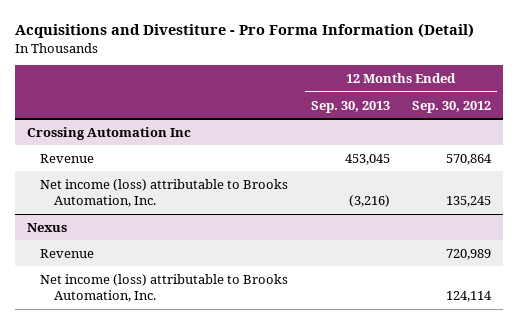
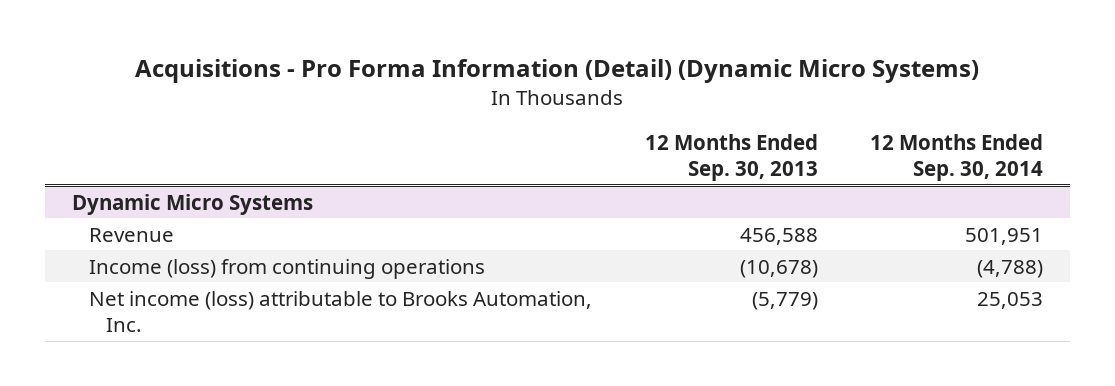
- Acquisitions and Divestiture - Pro Forma Information (Detail)
+ Acquisitions - Pro Forma Information (Detail) (Dynamic Micro Systems)
- | 12 Months Ended Sep. 30, 2013 | 12 Months Ended Sep. 30, 2012
+ | 12 Months Ended Sep. 30, 2013 | 12 Months Ended Sep. 30, 2014
- Crossing Automation Inc
- Revenue | 453,045 | 570,864
- Net income (loss) attributable to Brooks Automation, Inc. | (3,216) | 135,245
- Nexus
- Revenue | | 720,989
- Net income (loss) attributable to Brooks Automation, Inc. | | 124,114
+ Dynamic Micro Systems
+ Revenue | 456,588 | 501,951
+ Income (loss) from continuing operations | (10,678) | (4,788)
+ Net income (loss) attributable to Brooks Automation, Inc. | (5,779) | 25,053

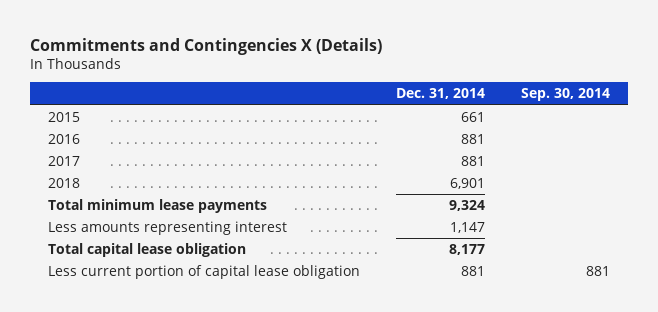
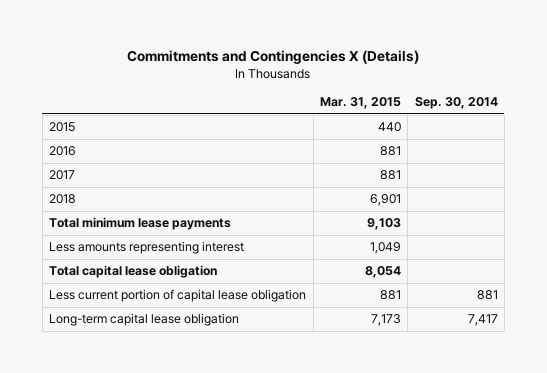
- | Dec. 31, 2014 | Sep. 30, 2014
+ | Mar. 31, 2015 | Sep. 30, 2014
+ Long-term capital lease obligation | 7,173 | 7,417

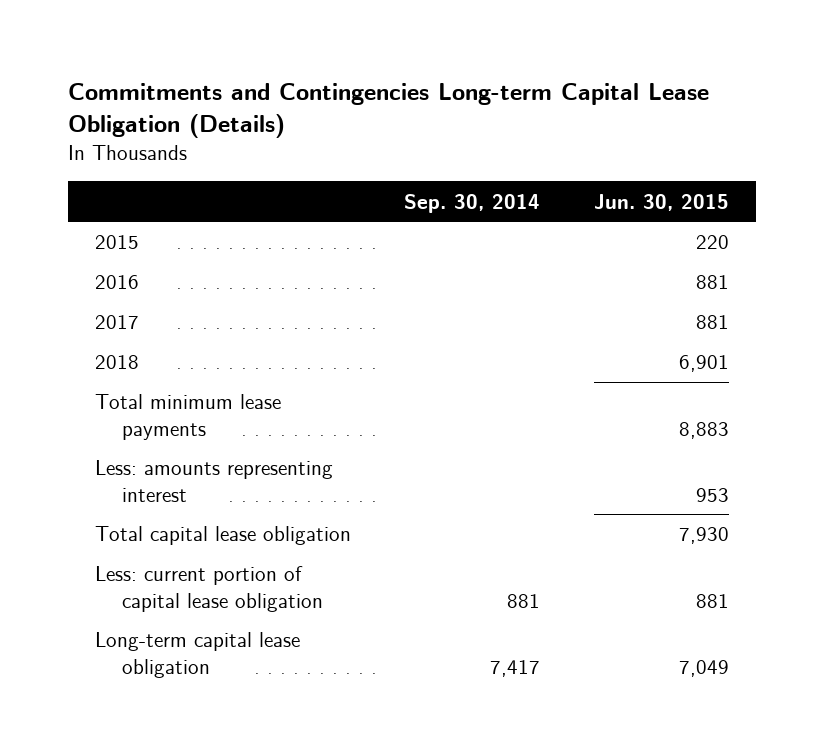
- Commitments and Contingencies X (Details)
+ Commitments and Contingencies Long-term Capital Lease Obligation (Details)
- | Mar. 31, 2015 | Sep. 30, 2014
+ | Sep. 30, 2014 | Jun. 30, 2015
- Less amounts representing interest | 1,049 |
+ Less: amounts representing interest | | 953
- Less current portion of capital lease obligation | 881 | 881
+ Less: current portion of capital lease obligation | 881 | 881

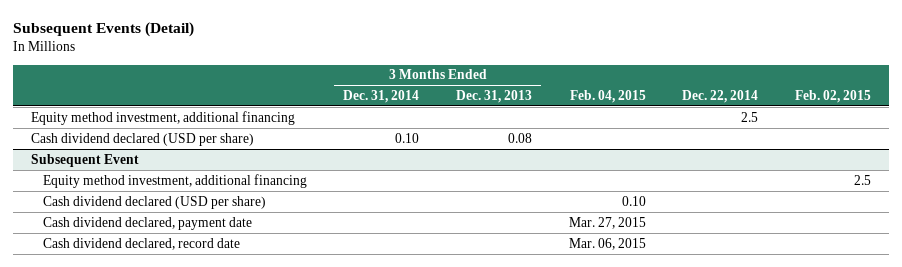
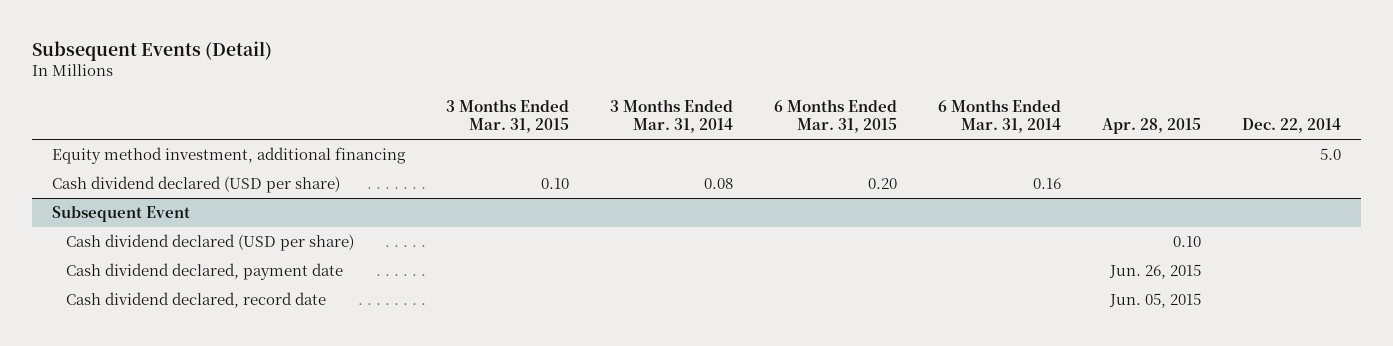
- | 3 Months Ended Dec. 31, 2014 | 3 Months Ended Dec. 31, 2013 | Feb. 04, 2015 | Dec. 22, 2014 | Feb. 02, 2015
+ | 3 Months Ended Mar. 31, 2015 | 3 Months Ended Mar. 31, 2014 | 6 Months Ended Mar. 31, 2015 | 6 Months Ended Mar. 31, 2014 | Apr. 28, 2015 | Dec. 22, 2014
- Equity method investment, additional financing | | | | 2.5 |
+ Equity method investment, additional financing | | | | | | 5.0
@ Subsequent Event
- Equity method investment, additional financing | | | | | 2.5

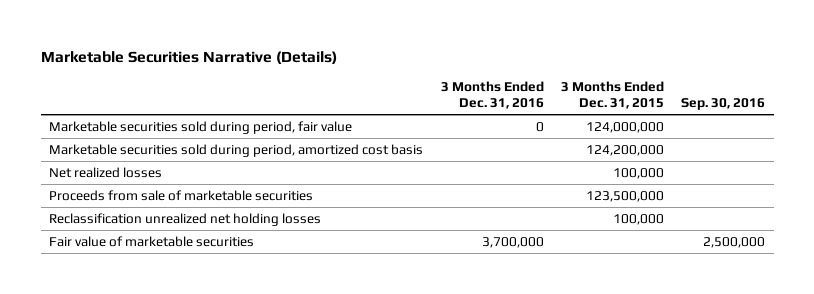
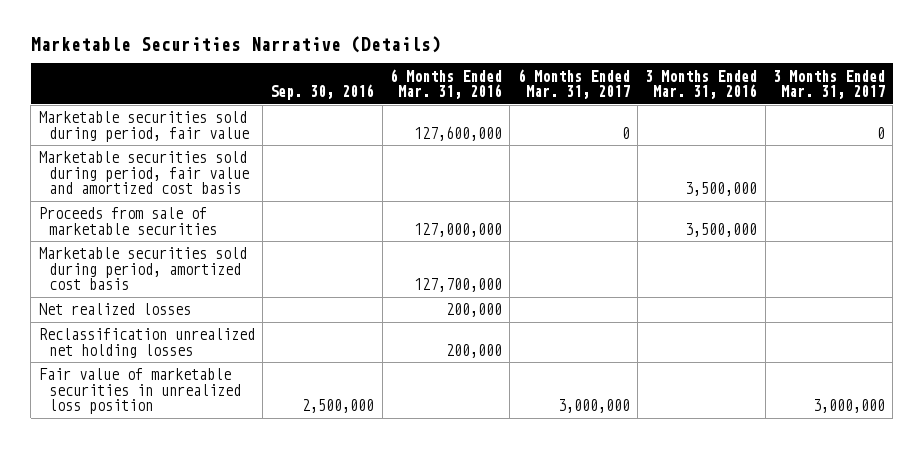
- | 3 Months Ended Dec. 31, 2016 | 3 Months Ended Dec. 31, 2015 | Sep. 30, 2016
+ | Sep. 30, 2016 | 6 Months Ended Mar. 31, 2016 | 6 Months Ended Mar. 31, 2017 | 3 Months Ended Mar. 31, 2016 | 3 Months Ended Mar. 31, 2017
+ Marketable securities sold during period, fair value and amortized cost basis | | | | 3,500,000 |
moved up: Proceeds from sale of marketable securities | | 127,000,000 | | 3,500,000 |
- Fair value of marketable securities | 3,700,000 | | 2,500,000
+ Fair value of marketable securities in unrealized loss position | 2,500,000 | | 3,000,000 | | 3,000,000

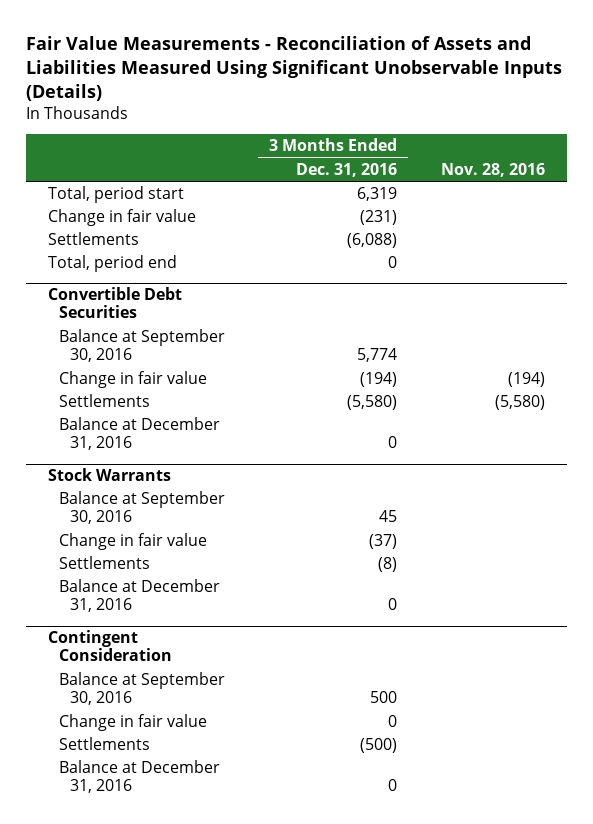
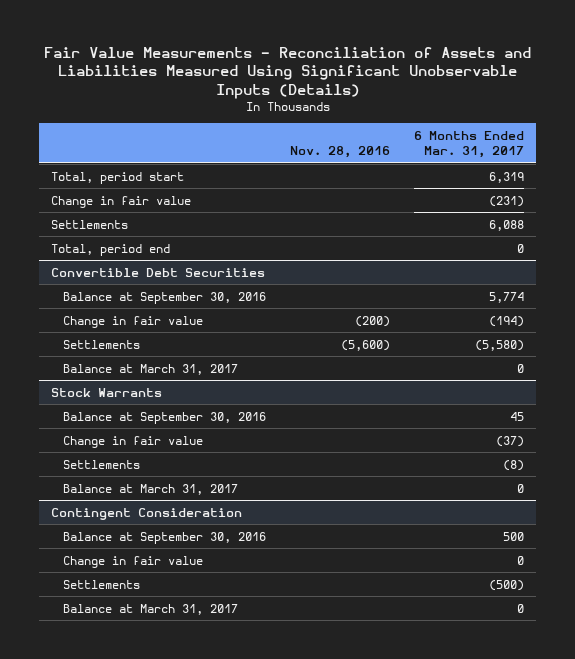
- | 3 Months Ended Dec. 31, 2016 | Nov. 28, 2016
+ | Nov. 28, 2016 | 6 Months Ended Mar. 31, 2017
@ Convertible Debt Securities
- Change in fair value | (194) | (194)
- Settlements | (5,580) | (5,580)
- Balance at December 31, 2016 | 0 |
+ Change in fair value | (200) | (194)
+ Settlements | (5,600) | (5,580)
+ Balance at March 31, 2017 | | 0
@ Stock Warrants
- Balance at December 31, 2016 | 0 |
+ Balance at March 31, 2017 | | 0
@ Contingent Consideration
- Balance at December 31, 2016 | 0 |
+ Balance at March 31, 2017 | | 0

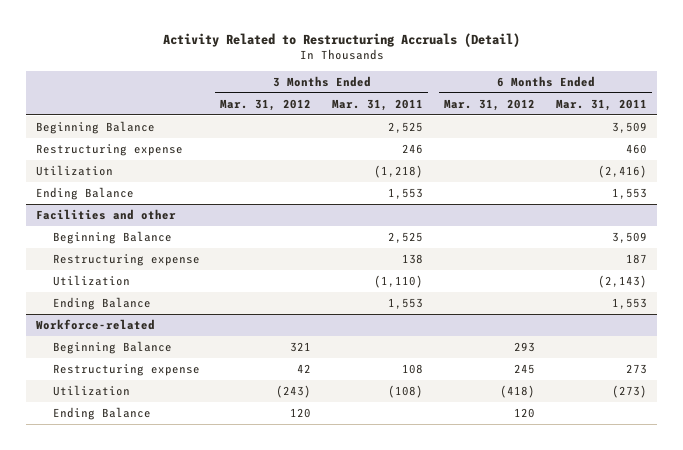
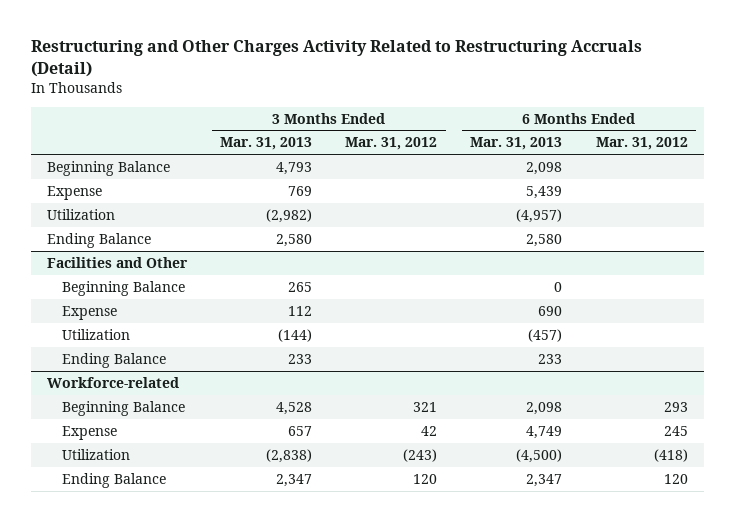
- Activity Related to Restructuring Accruals (Detail)
+ Restructuring and Other Charges Activity Related to Restructuring Accruals (Detail)
- | 3 Months Ended Mar. 31, 2012 | 3 Months Ended Mar. 31, 2011 | 6 Months Ended Mar. 31, 2012 | 6 Months Ended Mar. 31, 2011
+ | 3 Months Ended Mar. 31, 2013 | 3 Months Ended Mar. 31, 2012 | 6 Months Ended Mar. 31, 2013 | 6 Months Ended Mar. 31, 2012
- Restructuring expense | | 246 | | 460
+ Expense | 769 | | 5,439 |
- Facilities and other
+ Facilities and Other
- Restructuring expense | | 138 | | 187
+ Expense | 112 | | 690 |
@ Workforce-related
- Restructuring expense | 42 | 108 | 245 | 273
+ Expense | 657 | 42 | 4,749 | 245

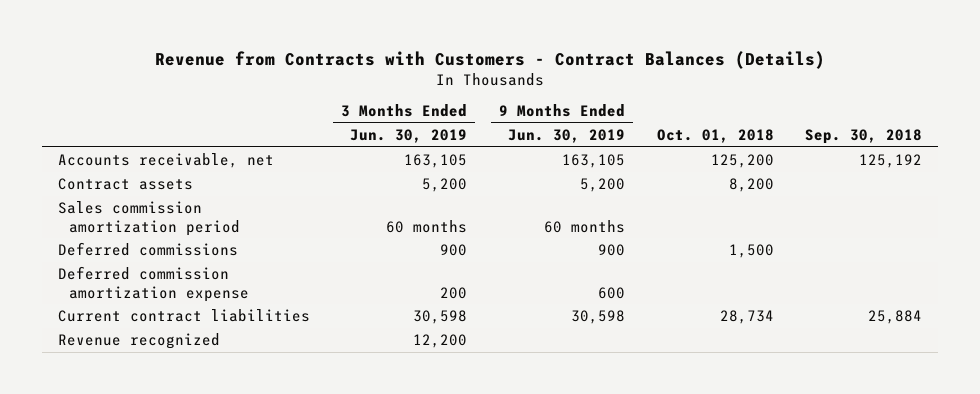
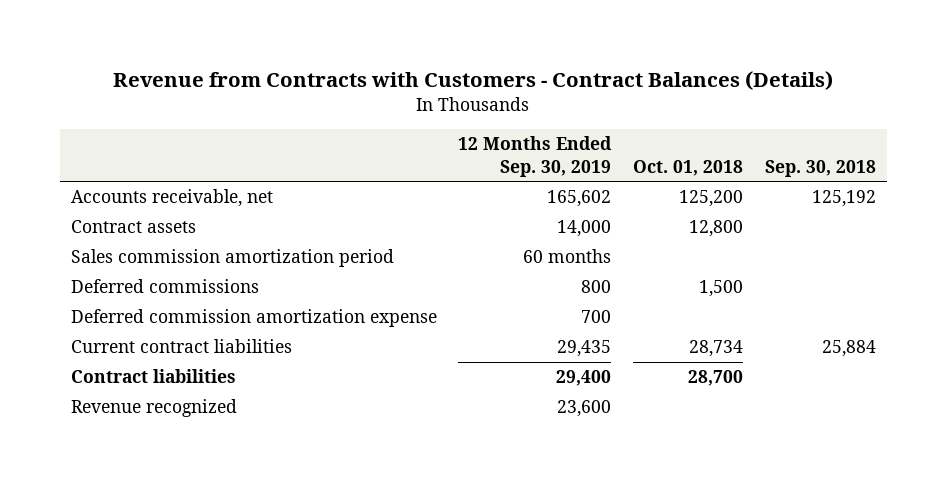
- | 3 Months Ended Jun. 30, 2019 | 9 Months Ended Jun. 30, 2019 | Oct. 01, 2018 | Sep. 30, 2018
+ | 12 Months Ended Sep. 30, 2019 | Oct. 01, 2018 | Sep. 30, 2018
- Contract assets | 5,200 | 5,200 | 8,200 |
+ Contract assets | 14,000 | 12,800 |
+ Contract liabilities | 29,400 | 28,700 |

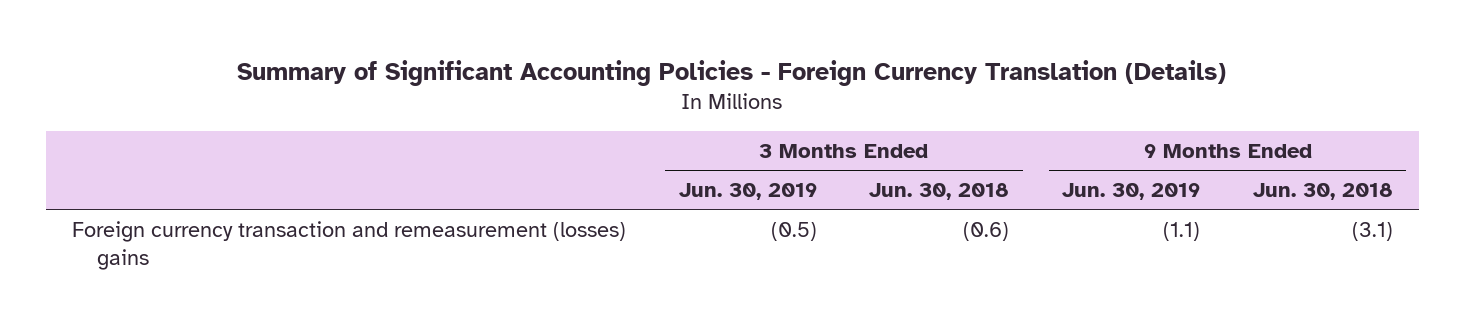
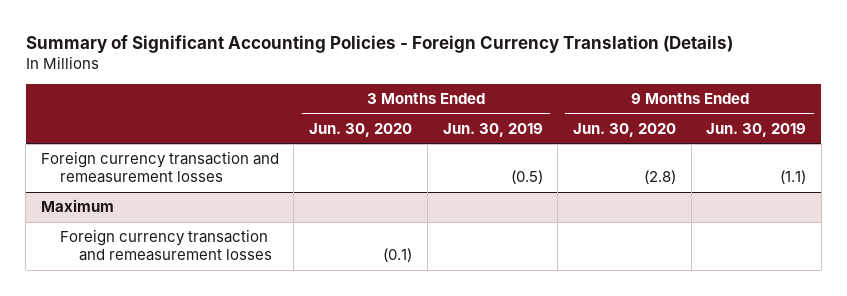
- | 3 Months Ended Jun. 30, 2019 | 3 Months Ended Jun. 30, 2018 | 9 Months Ended Jun. 30, 2019 | 9 Months Ended Jun. 30, 2018
+ | 3 Months Ended Jun. 30, 2020 | 3 Months Ended Jun. 30, 2019 | 9 Months Ended Jun. 30, 2020 | 9 Months Ended Jun. 30, 2019
- Foreign currency transaction and remeasurement (losses) gains | (0.5) | (0.6) | (1.1) | (3.1)
+ Foreign currency transaction and remeasurement losses | | (0.5) | (2.8) | (1.1)
+ Maximum
+ Foreign currency transaction and remeasurement losses | (0.1) | | |

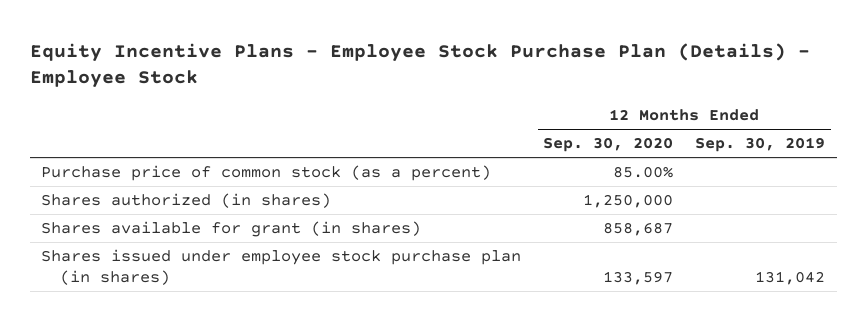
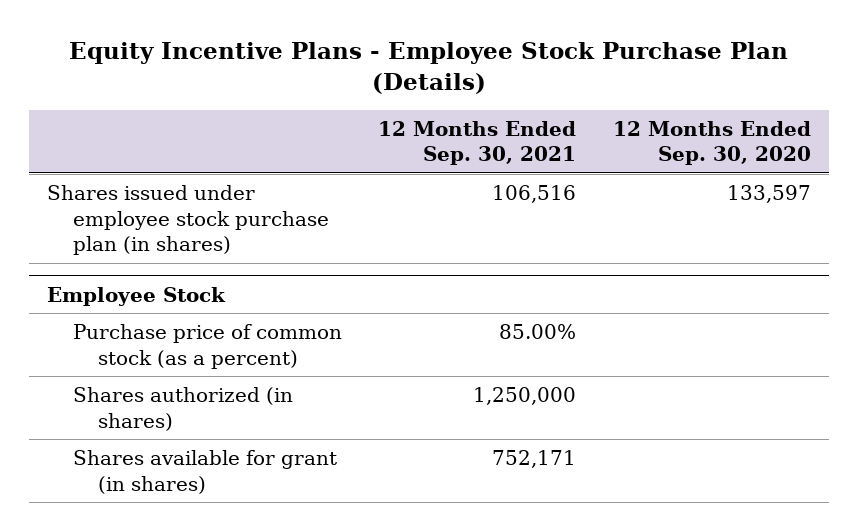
- Equity Incentive Plans - Employee Stock Purchase Plan (Details) - Employee Stock
+ Equity Incentive Plans - Employee Stock Purchase Plan (Details)
- | 12 Months Ended Sep. 30, 2020 | 12 Months Ended Sep. 30, 2019
+ | 12 Months Ended Sep. 30, 2021 | 12 Months Ended Sep. 30, 2020
- Purchase price of common stock (as a percent) | 85.00% |
- Shares authorized (in shares) | 1,250,000 |
- Shares available for grant (in shares) | 858,687 |
+ Employee Stock
+ Purchase price of common stock (as a percent) | 85.00% |
+ Shares authorized (in shares) | 1,250,000 |
+ Shares available for grant (in shares) | 752,171 |

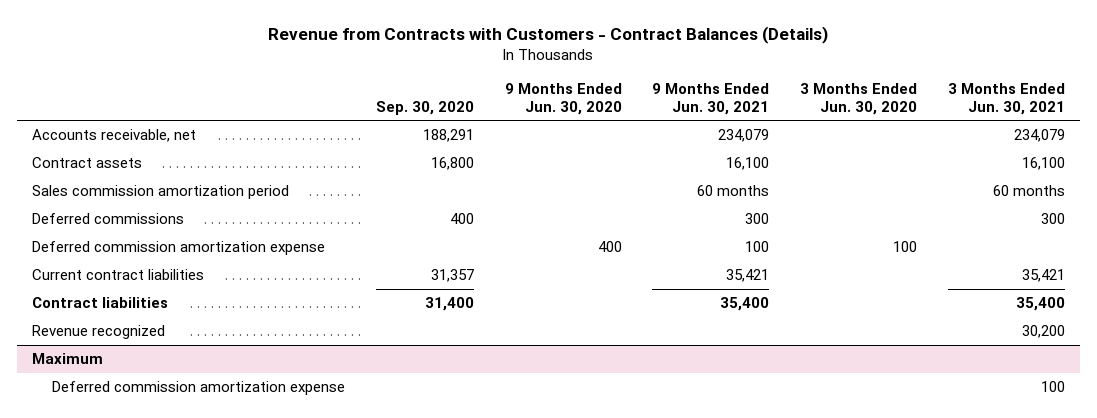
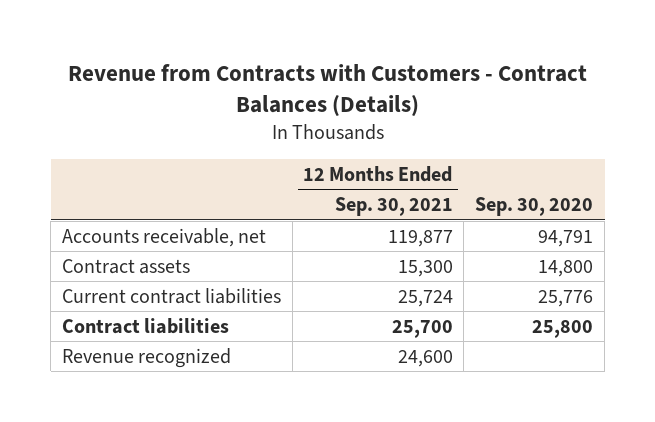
- | Sep. 30, 2020 | 9 Months Ended Jun. 30, 2020 | 9 Months Ended Jun. 30, 2021 | 3 Months Ended Jun. 30, 2020 | 3 Months Ended Jun. 30, 2021
+ | 12 Months Ended Sep. 30, 2021 | Sep. 30, 2020
- Accounts receivable, net | 188,291 | | 234,079 | | 234,079
- Contract assets | 16,800 | | 16,100 | | 16,100
- Sales commission amortization period | | | 60 months | | 60 months
- Deferred commissions | 400 | | 300 | | 300
- Deferred commission amortization expense | | 400 | 100 | 100 |
- Current contract liabilities | 31,357 | | 35,421 | | 35,421
- Contract liabilities | 31,400 | | 35,400 | | 35,400
+ Accounts receivable, net | 119,877 | 94,791
+ Contract assets | 15,300 | 14,800
+ Current contract liabilities | 25,724 | 25,776
+ Contract liabilities | 25,700 | 25,800
- Maximum
- Deferred commission amortization expense | | | | | 100

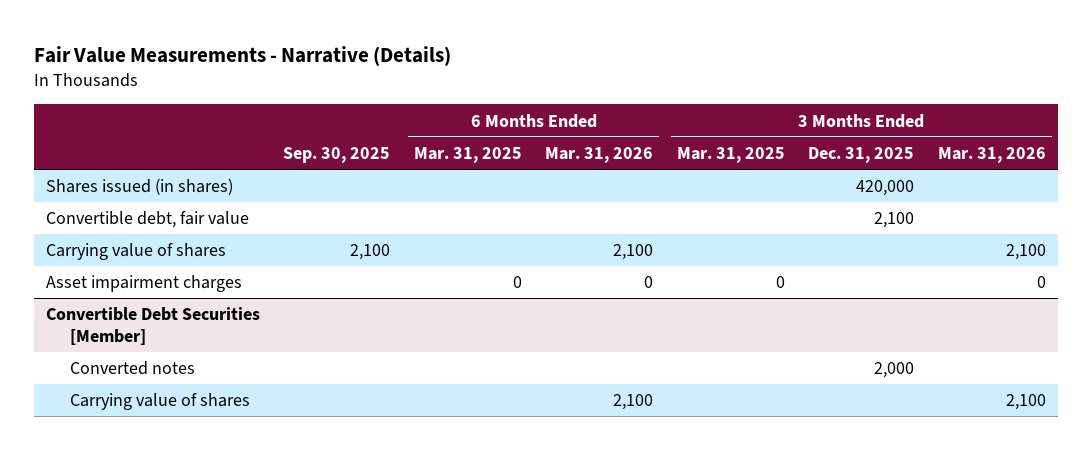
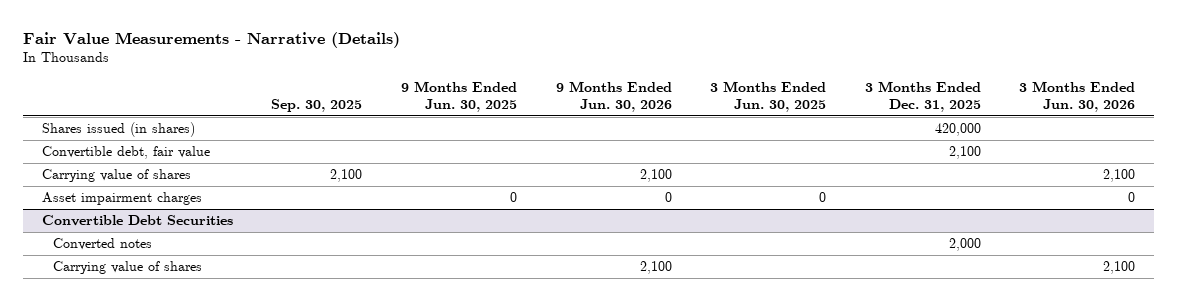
- | Sep. 30, 2025 | 6 Months Ended Mar. 31, 2025 | 6 Months Ended Mar. 31, 2026 | 3 Months Ended Mar. 31, 2025 | 3 Months Ended Dec. 31, 2025 | 3 Months Ended Mar. 31, 2026
+ | Sep. 30, 2025 | 9 Months Ended Jun. 30, 2025 | 9 Months Ended Jun. 30, 2026 | 3 Months Ended Jun. 30, 2025 | 3 Months Ended Dec. 31, 2025 | 3 Months Ended Jun. 30, 2026
- Convertible Debt Securities [Member]
+ Convertible Debt Securities

